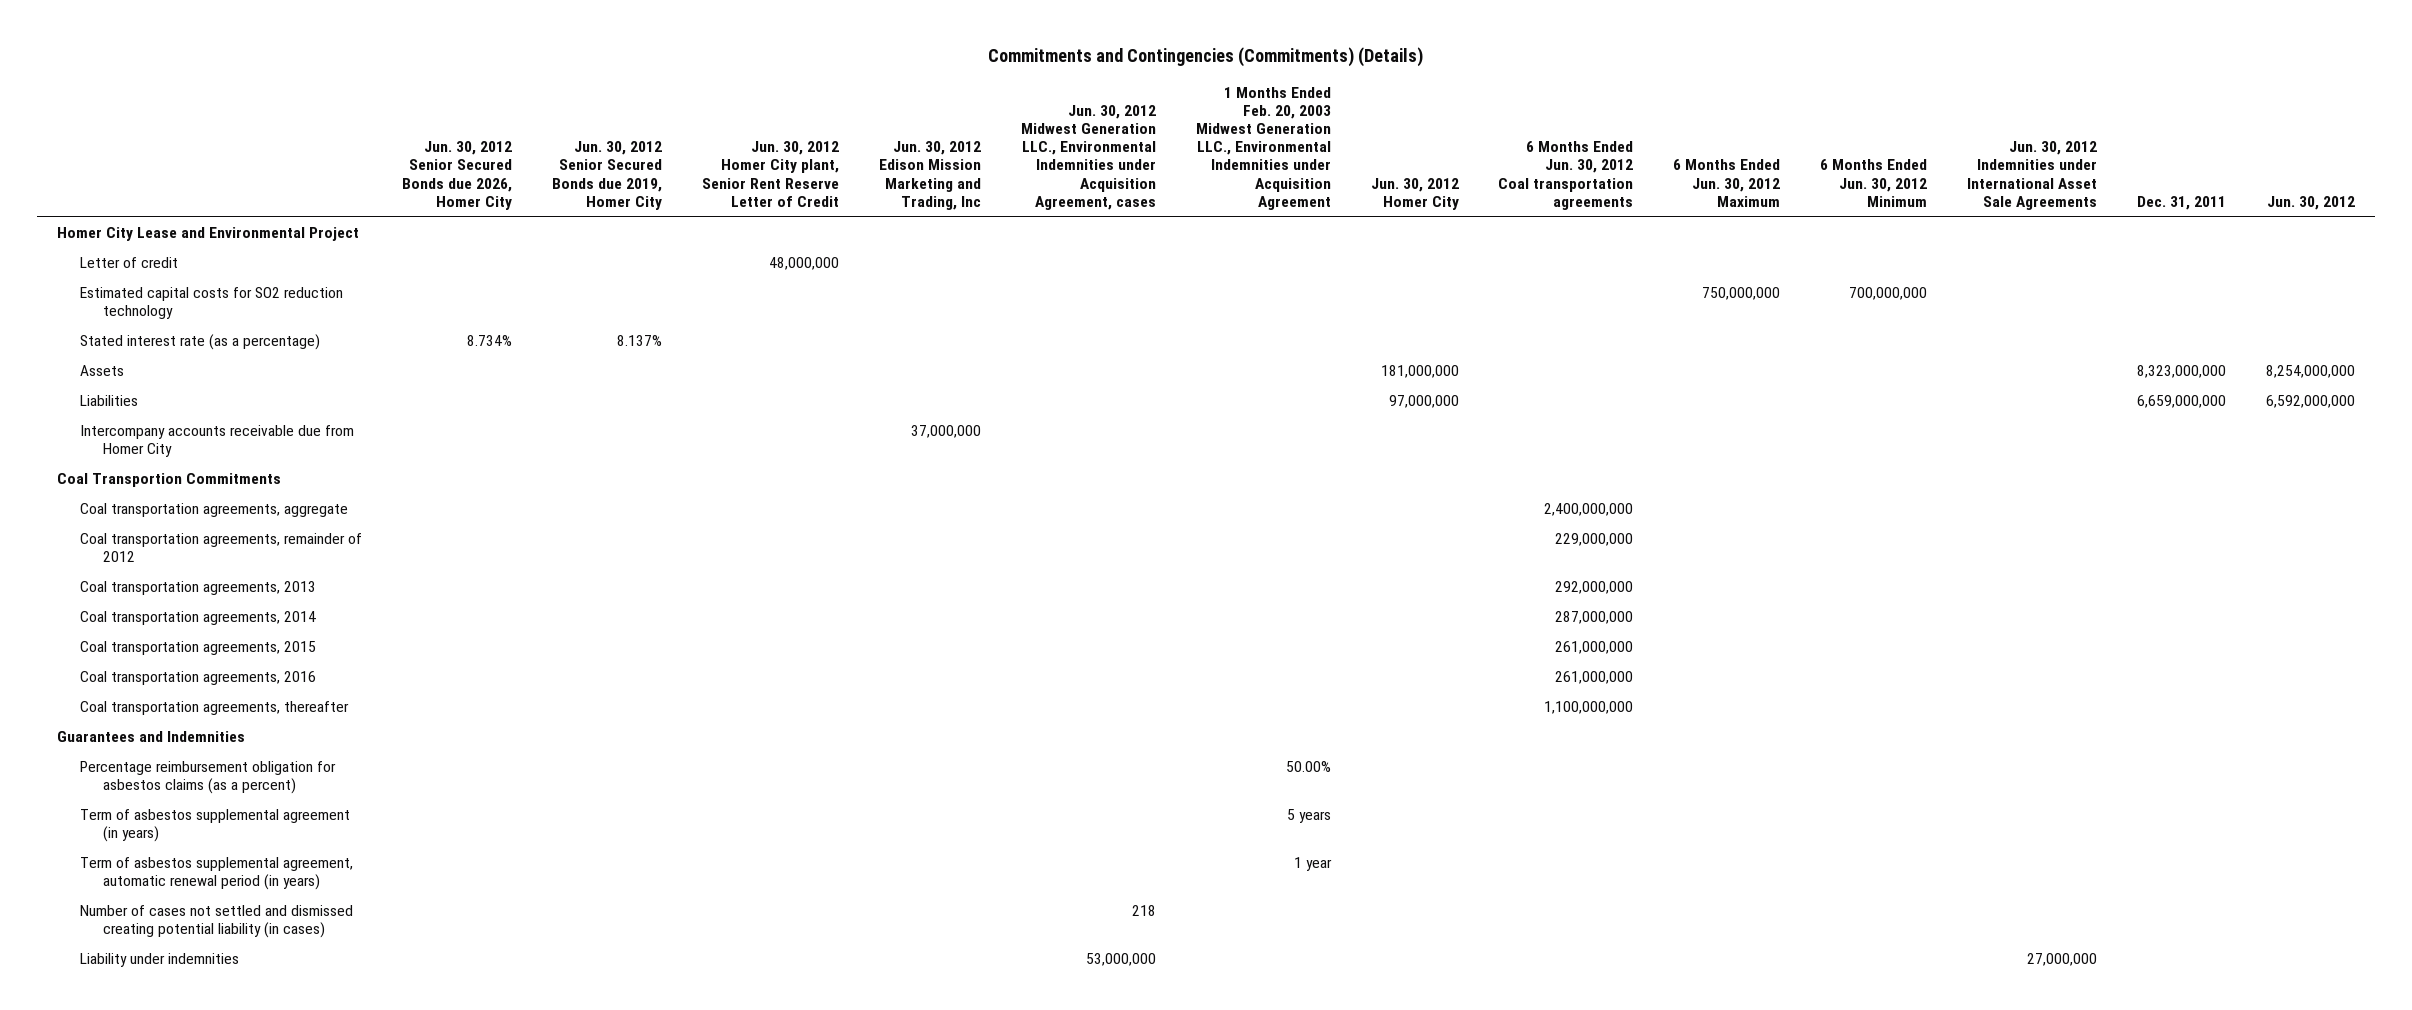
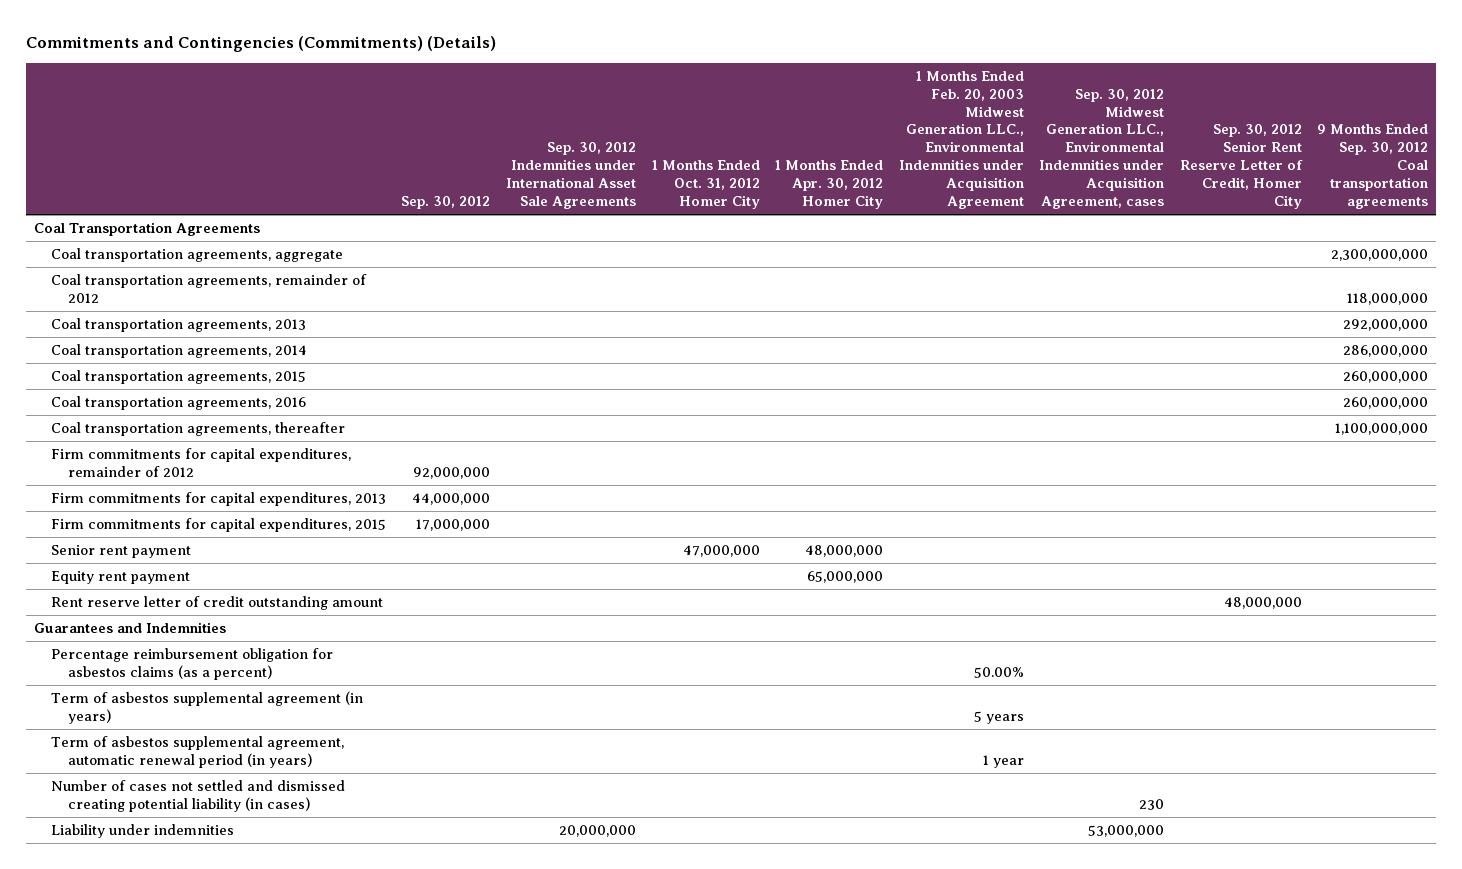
- | Jun. 30, 2012 Senior Secured Bonds due 2026, Homer City | Jun. 30, 2012 Senior Secured Bonds due 2019, Homer City | Jun. 30, 2012 Homer City plant, Senior Rent Reserve Letter of Credit | Jun. 30, 2012 Edison Mission Marketing and Trading, Inc | Jun. 30, 2012 Midwest Generation LLC., Environmental Indemnities under Acquisition Agreement, cases | 1 Months Ended Feb. 20, 2003 Midwest Generation LLC., Environmental Indemnities under Acquisition Agreement | Jun. 30, 2012 Homer City | 6 Months Ended Jun. 30, 2012 Coal transportation agreements | 6 Months Ended Jun. 30, 2012 Maximum | 6 Months Ended Jun. 30, 2012 Minimum | Jun. 30, 2012 Indemnities under International Asset Sale Agreements | Dec. 31, 2011 | Jun. 30, 2012
+ | Sep. 30, 2012 | Sep. 30, 2012 Indemnities under International Asset Sale Agreements | 1 Months Ended Oct. 31, 2012 Homer City | 1 Months Ended Apr. 30, 2012 Homer City | 1 Months Ended Feb. 20, 2003 Midwest Generation LLC., Environmental Indemnities under Acquisition Agreement | Sep. 30, 2012 Midwest Generation LLC., Environmental Indemnities under Acquisition Agreement, cases | Sep. 30, 2012 Senior Rent Reserve Letter of Credit, Homer City | 9 Months Ended Sep. 30, 2012 Coal transportation agreements
- Homer City Lease and Environmental Project
- Letter of credit | | | 48,000,000 | | | | | | | | | |
- Estimated capital costs for SO2 reduction technology | | | | | | | | | 750,000,000 | 700,000,000 | | |
- Stated interest rate (as a percentage) | 8.734% | 8.137% | | | | | | | | | | |
- Assets | | | | | | | 181,000,000 | | | | | 8,323,000,000 | 8,254,000,000
- Liabilities | | | | | | | 97,000,000 | | | | | 6,659,000,000 | 6,592,000,000
- Intercompany accounts receivable due from Homer City | | | | 37,000,000 | | | | | | | | |
- Coal Transportion Commitments
+ Coal Transportation Agreements
+ Firm commitments for capital expenditures, remainder of 2012 | 92,000,000 | | | | | | |
+ Firm commitments for capital expenditures, 2013 | 44,000,000 | | | | | | |
+ Firm commitments for capital expenditures, 2015 | 17,000,000 | | | | | | |
+ Senior rent payment | | | 47,000,000 | 48,000,000 | | | |
+ Equity rent payment | | | | 65,000,000 | | | |
+ Rent reserve letter of credit outstanding amount | | | | | | | 48,000,000 |

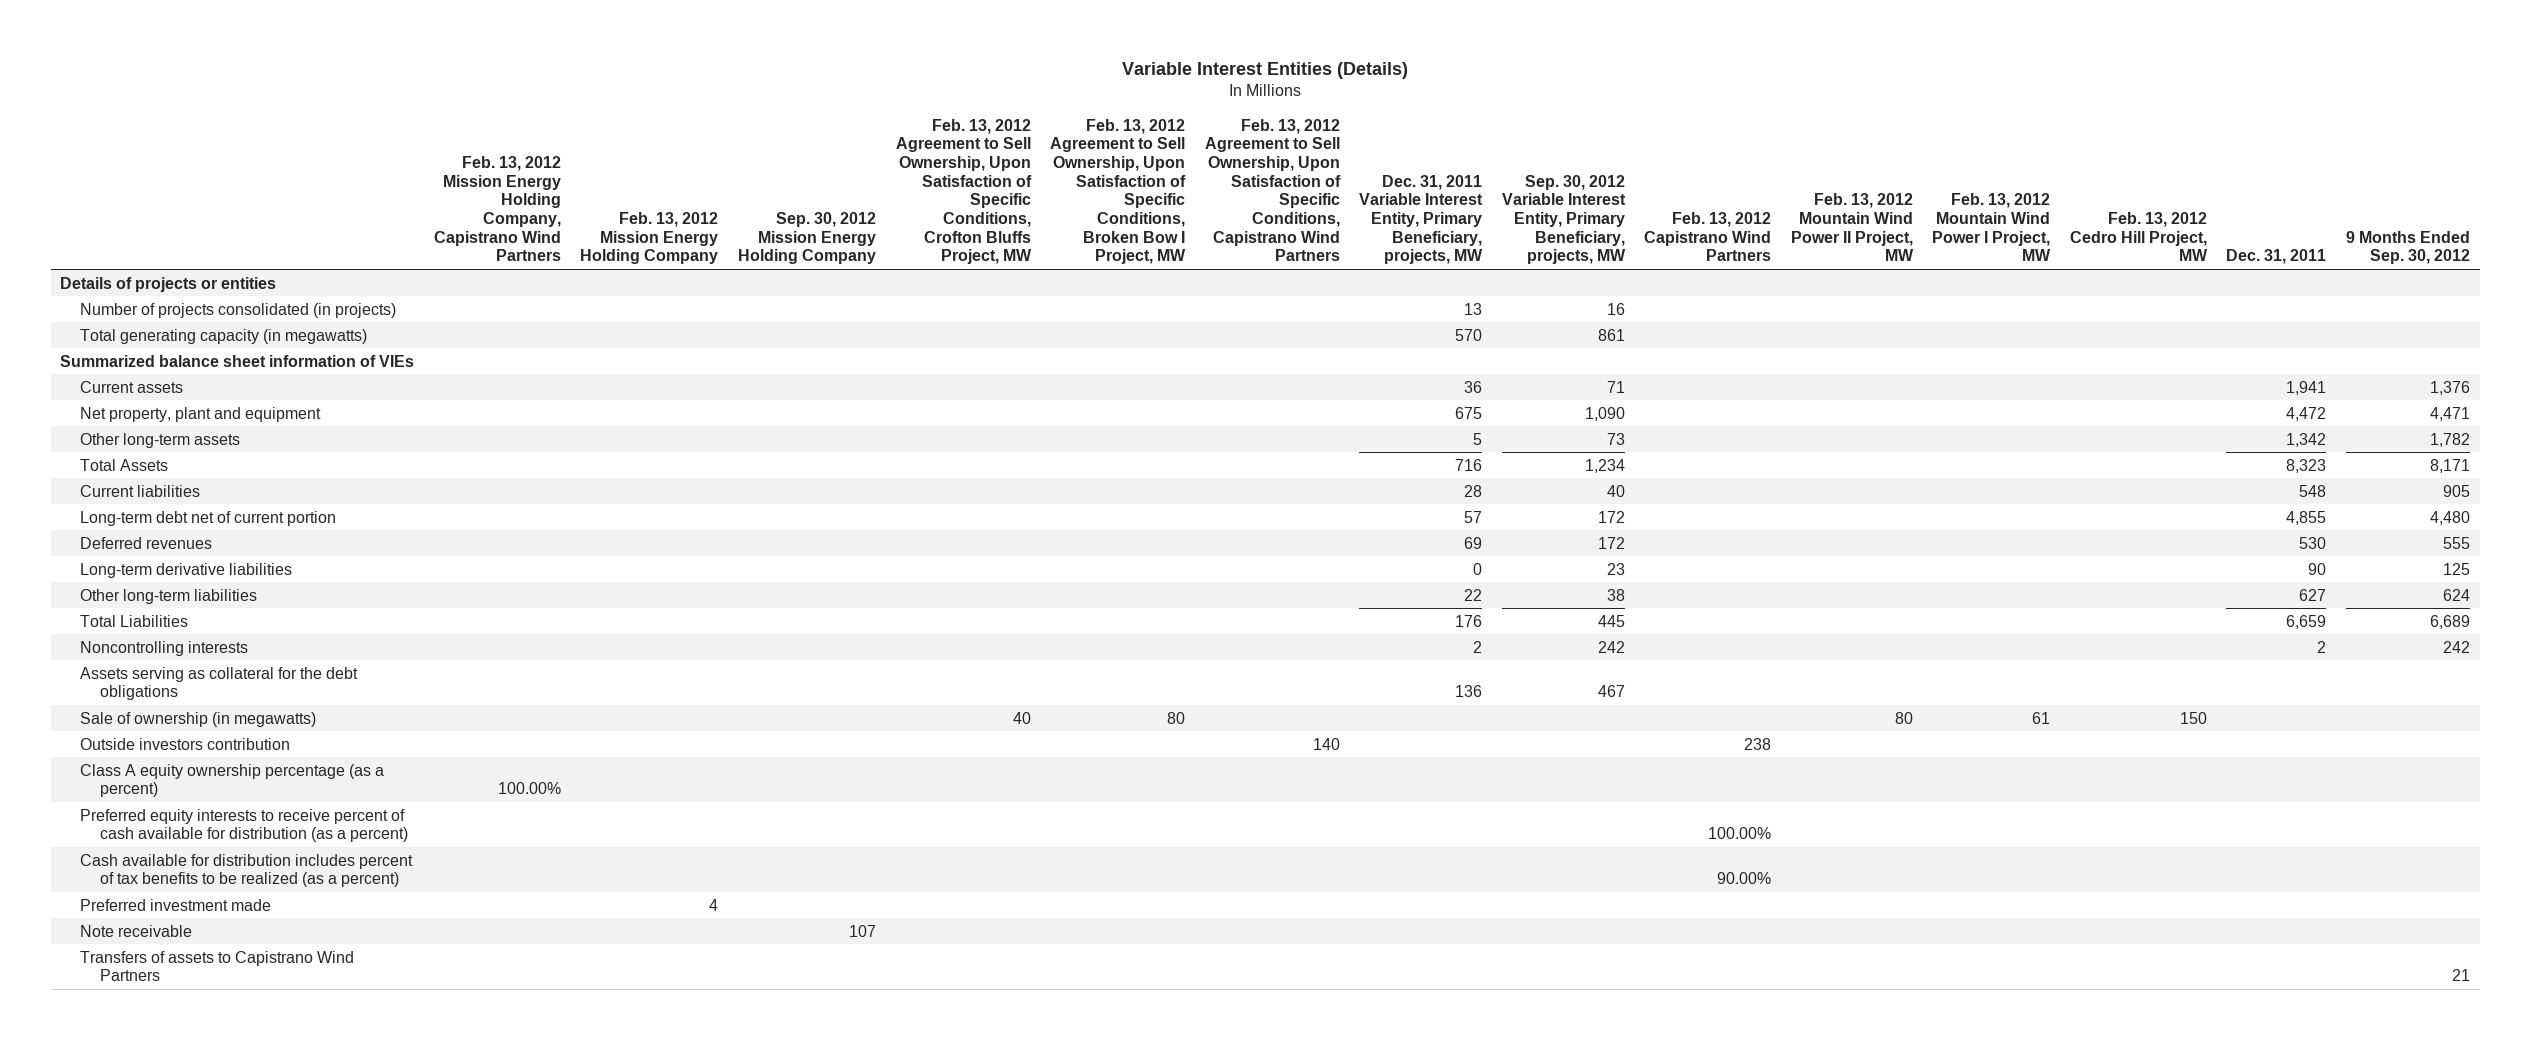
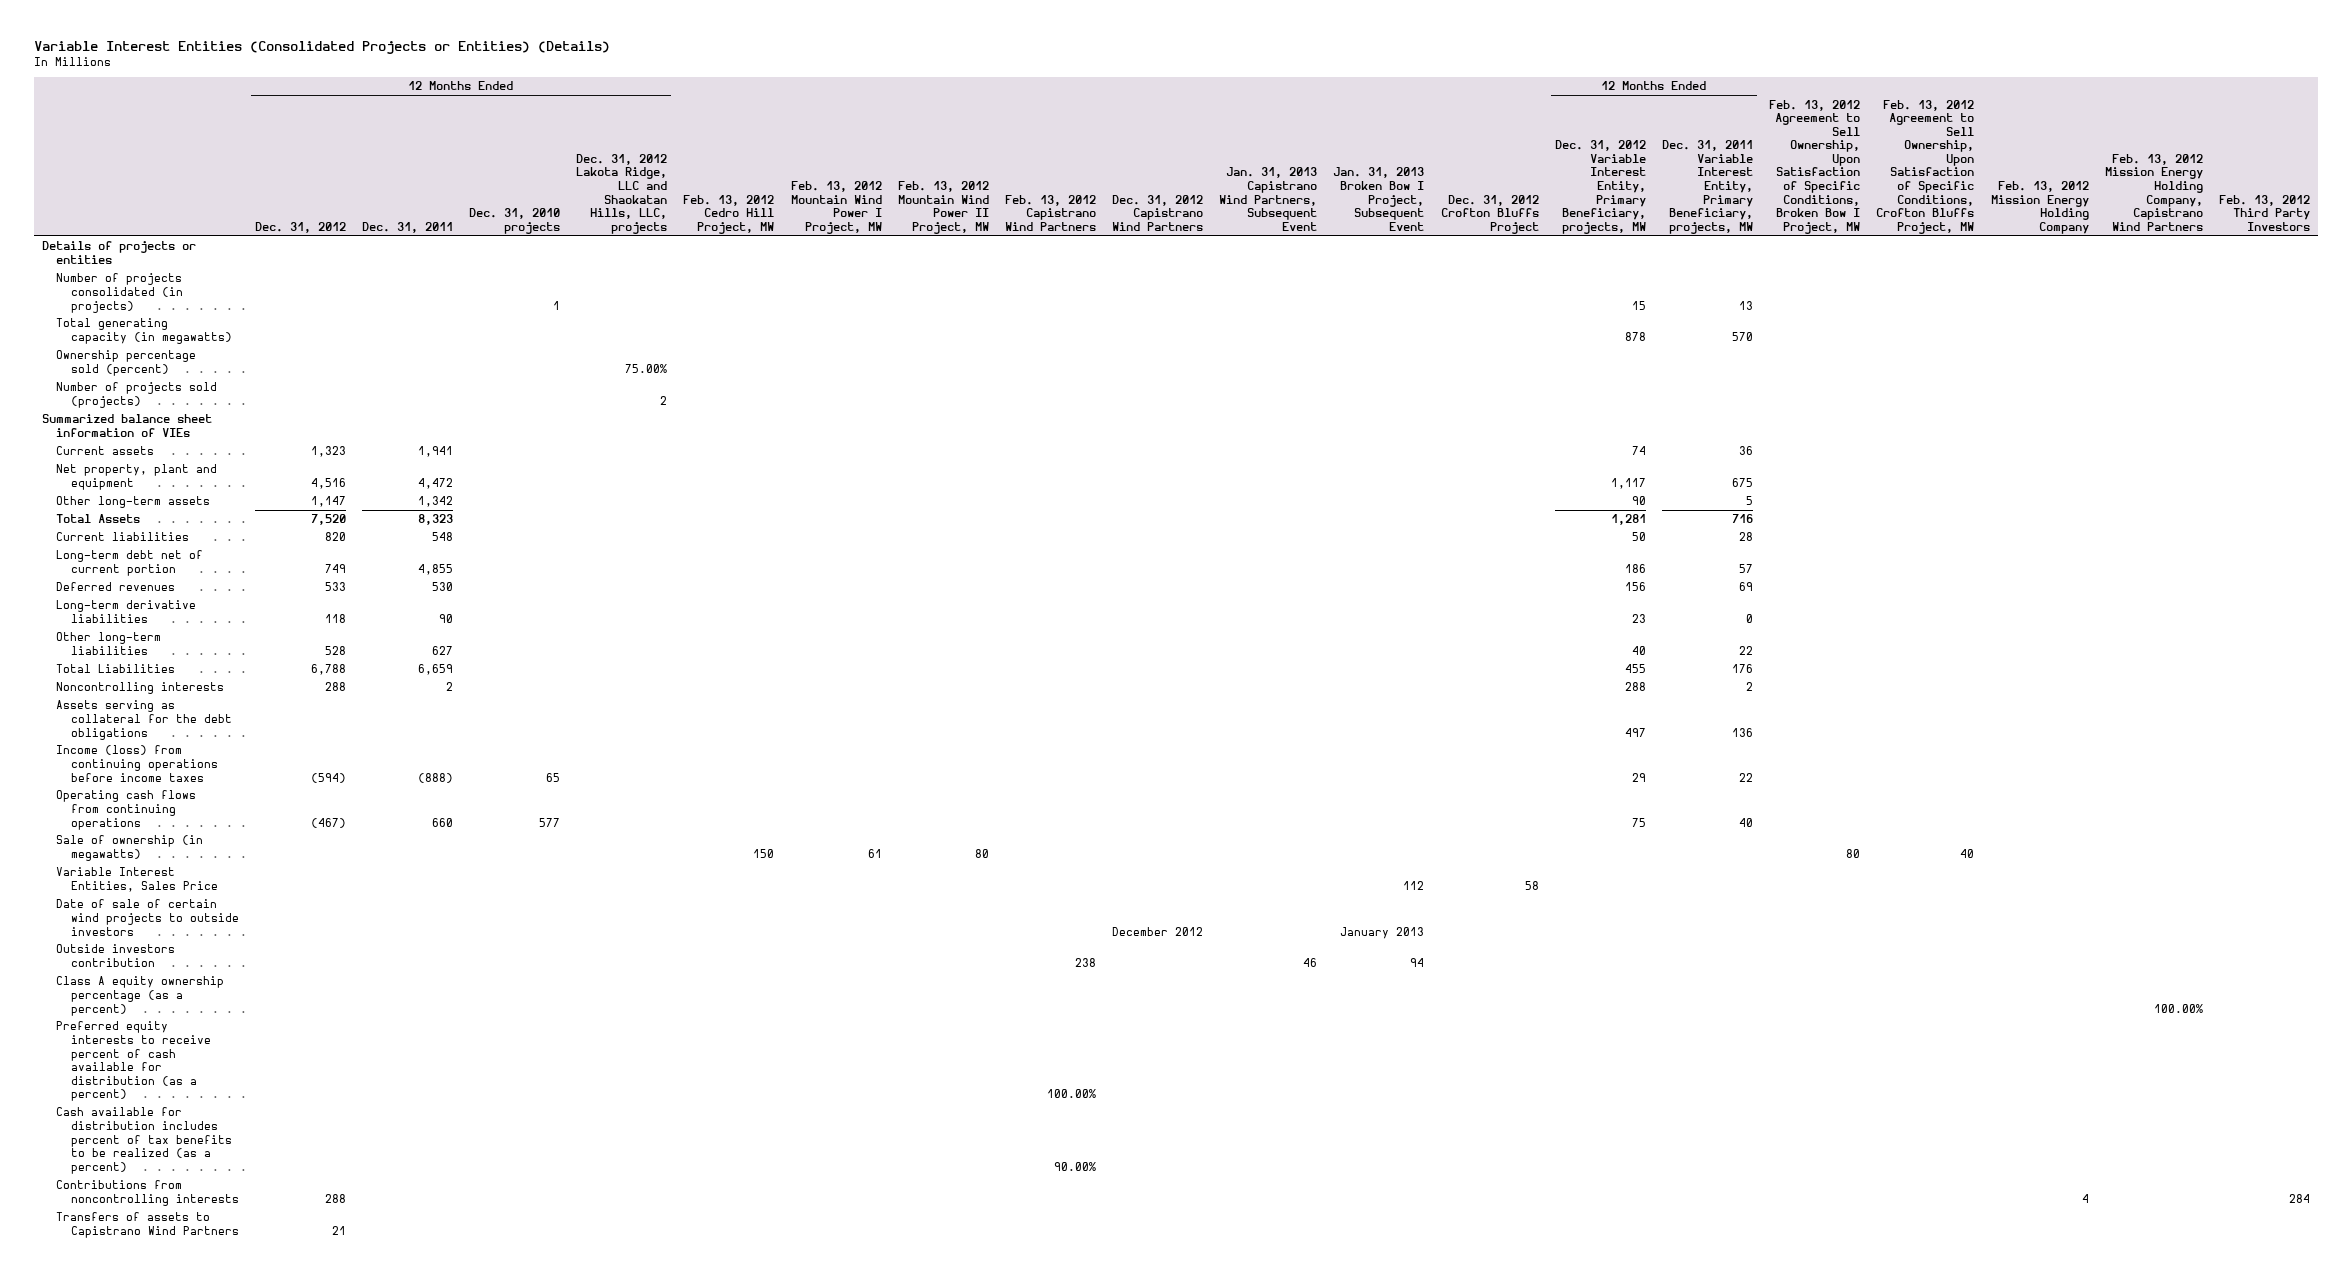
- Variable Interest Entities (Details)
+ Variable Interest Entities (Consolidated Projects or Entities) (Details)
- | Feb. 13, 2012 Mission Energy Holding Company, Capistrano Wind Partners | Feb. 13, 2012 Mission Energy Holding Company | Sep. 30, 2012 Mission Energy Holding Company | Feb. 13, 2012 Agreement to Sell Ownership, Upon Satisfaction of Specific Conditions, Crofton Bluffs Project, MW | Feb. 13, 2012 Agreement to Sell Ownership, Upon Satisfaction of Specific Conditions, Broken Bow I Project, MW | Feb. 13, 2012 Agreement to Sell Ownership, Upon Satisfaction of Specific Conditions, Capistrano Wind Partners | Dec. 31, 2011 Variable Interest Entity, Primary Beneficiary, projects, MW | Sep. 30, 2012 Variable Interest Entity, Primary Beneficiary, projects, MW | Feb. 13, 2012 Capistrano Wind Partners | Feb. 13, 2012 Mountain Wind Power II Project, MW | Feb. 13, 2012 Mountain Wind Power I Project, MW | Feb. 13, 2012 Cedro Hill Project, MW | Dec. 31, 2011 | 9 Months Ended Sep. 30, 2012
+ | 12 Months Ended Dec. 31, 2012 | 12 Months Ended Dec. 31, 2011 | 12 Months Ended Dec. 31, 2010 projects | 12 Months Ended Dec. 31, 2012 Lakota Ridge, LLC and Shaokatan Hills, LLC, projects | Feb. 13, 2012 Cedro Hill Project, MW | Feb. 13, 2012 Mountain Wind Power I Project, MW | Feb. 13, 2012 Mountain Wind Power II Project, MW | Feb. 13, 2012 Capistrano Wind Partners | Dec. 31, 2012 Capistrano Wind Partners | Jan. 31, 2013 Capistrano Wind Partners, Subsequent Event | Jan. 31, 2013 Broken Bow I Project, Subsequent Event | Dec. 31, 2012 Crofton Bluffs Project | 12 Months Ended Dec. 31, 2012 Variable Interest Entity, Primary Beneficiary, projects, MW | 12 Months Ended Dec. 31, 2011 Variable Interest Entity, Primary Beneficiary, projects, MW | Feb. 13, 2012 Agreement to Sell Ownership, Upon Satisfaction of Specific Conditions, Broken Bow I Project, MW | Feb. 13, 2012 Agreement to Sell Ownership, Upon Satisfaction of Specific Conditions, Crofton Bluffs Project, MW | Feb. 13, 2012 Mission Energy Holding Company | Feb. 13, 2012 Mission Energy Holding Company, Capistrano Wind Partners | Feb. 13, 2012 Third Party Investors
+ Ownership percentage sold (percent) | | | | 75.00% | | | | | | | | | | | | | | |
+ Number of projects sold (projects) | | | | 2 | | | | | | | | | | | | | | |
+ Income (loss) from continuing operations before income taxes | (594) | (888) | 65 | | | | | | | | | | 29 | 22 | | | | |
+ Operating cash flows from continuing operations | (467) | 660 | 577 | | | | | | | | | | 75 | 40 | | | | |
+ Variable Interest Entities, Sales Price | | | | | | | | | | | 112 | 58 | | | | | | |
+ Date of sale of certain wind projects to outside investors | | | | | | | | | December 2012 | | January 2013 | | | | | | | |
- Preferred investment made | | 4 | | | | | | | | | | | |
- Note receivable | | | 107 | | | | | | | | | | |
+ Contributions from noncontrolling interests | 288 | | | | | | | | | | | | | | | | 4 | | 284

